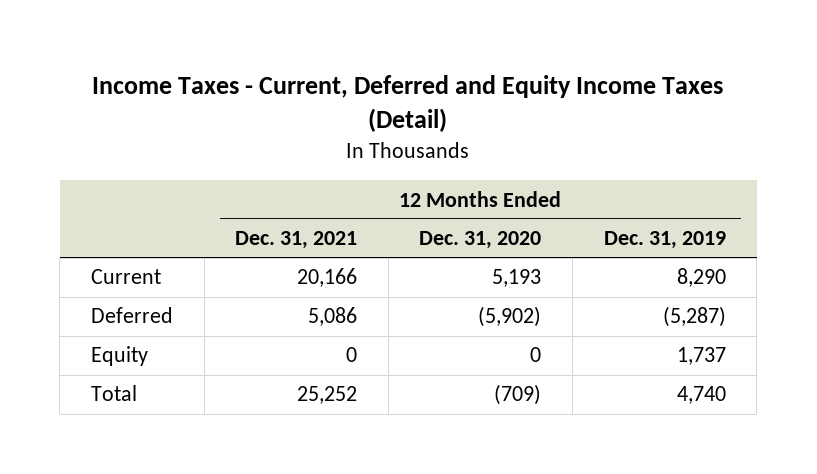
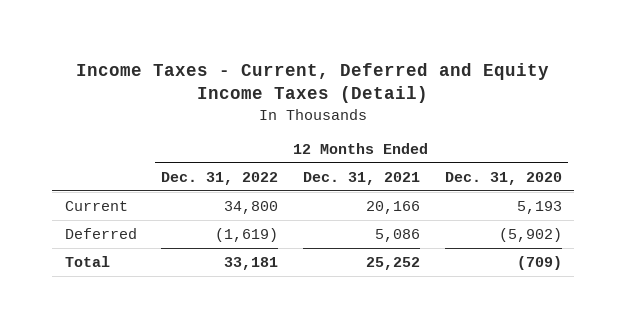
- | 12 Months Ended Dec. 31, 2021 | 12 Months Ended Dec. 31, 2020 | 12 Months Ended Dec. 31, 2019
+ | 12 Months Ended Dec. 31, 2022 | 12 Months Ended Dec. 31, 2021 | 12 Months Ended Dec. 31, 2020
- Equity | 0 | 0 | 1,737

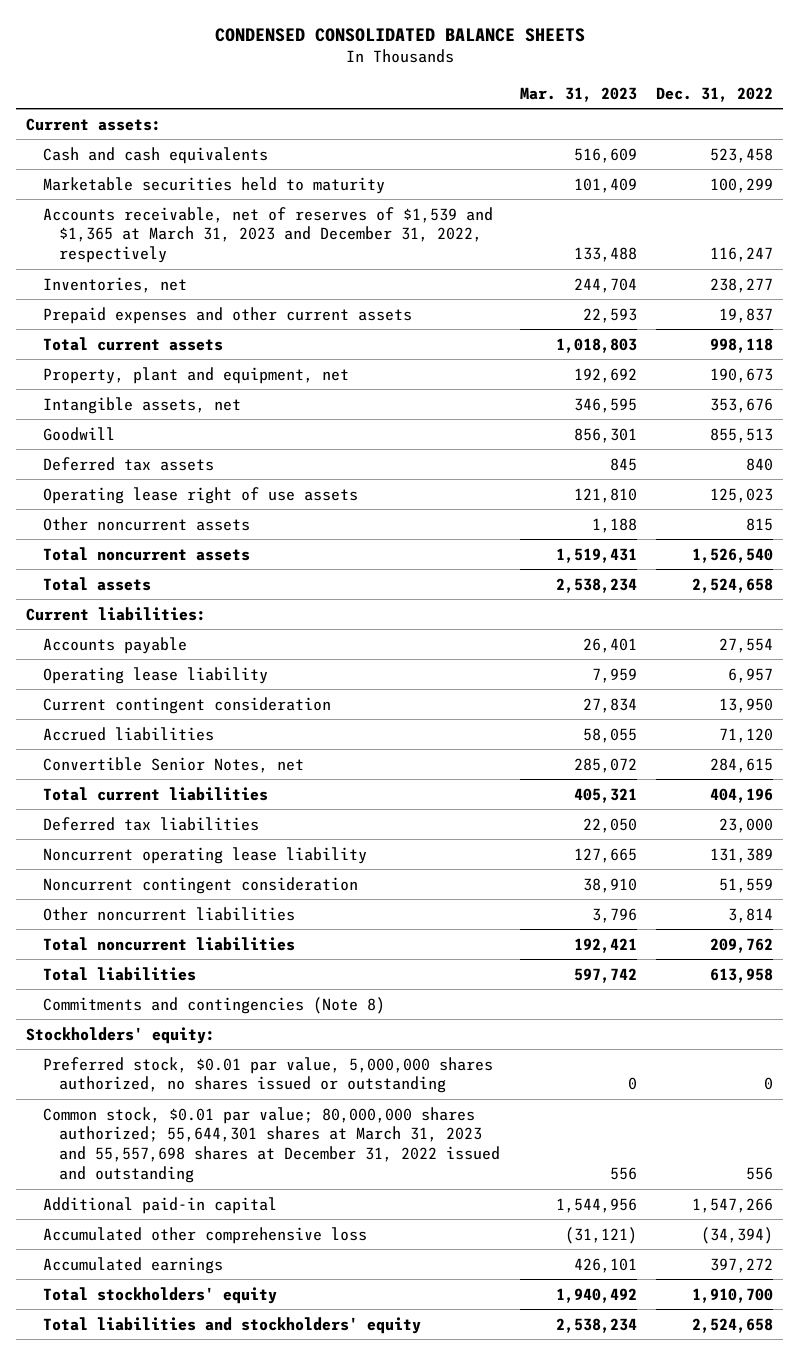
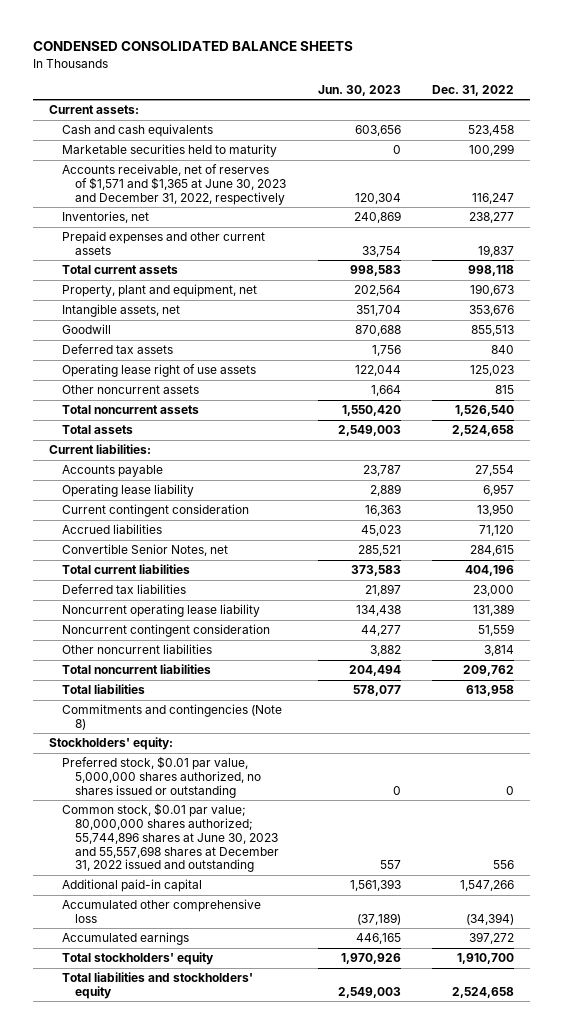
- | Mar. 31, 2023 | Dec. 31, 2022
+ | Jun. 30, 2023 | Dec. 31, 2022
- Accounts receivable, net of reserves of $1,539 and $1,365 at March 31, 2023 and December 31, 2022, respectively | 133,488 | 116,247
+ Accounts receivable, net of reserves of $1,571 and $1,365 at June 30, 2023 and December 31, 2022, respectively | 120,304 | 116,247
- Common stock, $0.01 par value; 80,000,000 shares authorized; 55,644,301 shares at March 31, 2023 and 55,557,698 shares at December 31, 2022 issued and outstanding | 556 | 556
+ Common stock, $0.01 par value; 80,000,000 shares authorized; 55,744,896 shares at June 30, 2023 and 55,557,698 shares at December 31, 2022 issued and outstanding | 557 | 556

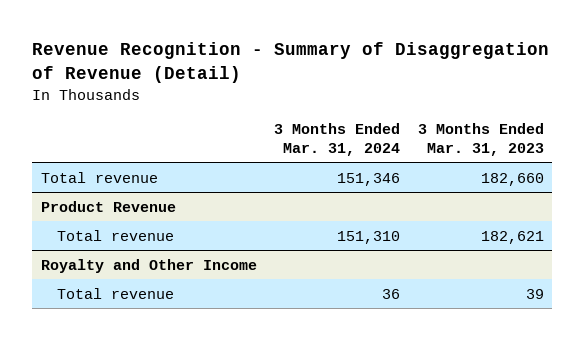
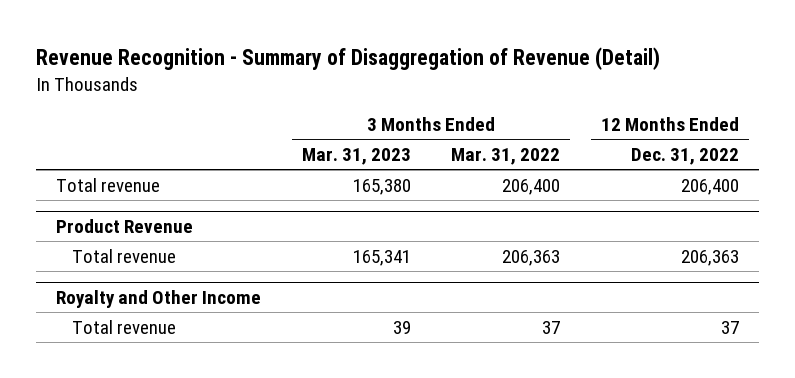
- | 3 Months Ended Mar. 31, 2024 | 3 Months Ended Mar. 31, 2023
+ | 3 Months Ended Mar. 31, 2023 | 3 Months Ended Mar. 31, 2022 | 12 Months Ended Dec. 31, 2022
- Total revenue | 151,346 | 182,660
+ Total revenue | 165,380 | 206,400 | 206,400
@ Product Revenue
- Total revenue | 151,310 | 182,621
+ Total revenue | 165,341 | 206,363 | 206,363

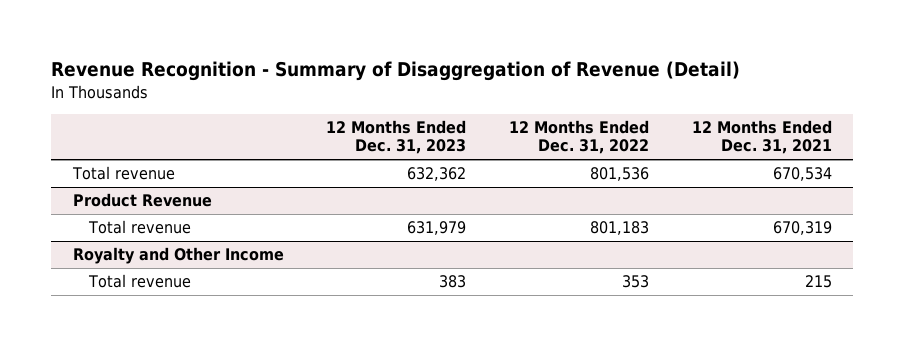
- | 3 Months Ended Mar. 31, 2023 | 3 Months Ended Mar. 31, 2022 | 12 Months Ended Dec. 31, 2022
+ | 12 Months Ended Dec. 31, 2023 | 12 Months Ended Dec. 31, 2022 | 12 Months Ended Dec. 31, 2021
- Total revenue | 165,380 | 206,400 | 206,400
+ Total revenue | 632,362 | 801,536 | 670,534
@ Product Revenue
- Total revenue | 165,341 | 206,363 | 206,363
+ Total revenue | 631,979 | 801,183 | 670,319
@ Royalty and Other Income
- Total revenue | 39 | 37 | 37
+ Total revenue | 383 | 353 | 215

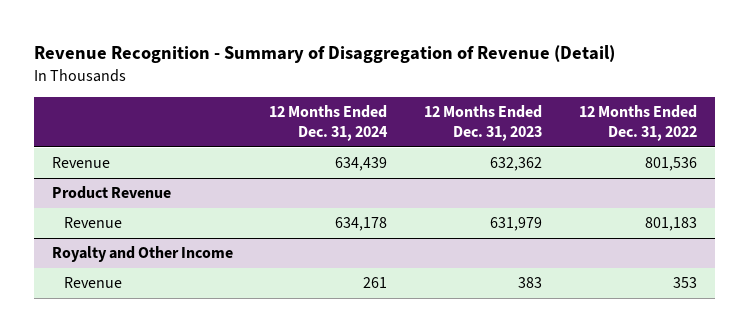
- | 12 Months Ended Dec. 31, 2023 | 12 Months Ended Dec. 31, 2022 | 12 Months Ended Dec. 31, 2021
+ | 12 Months Ended Dec. 31, 2024 | 12 Months Ended Dec. 31, 2023 | 12 Months Ended Dec. 31, 2022
- Total revenue | 632,362 | 801,536 | 670,534
+ Revenue | 634,439 | 632,362 | 801,536
@ Product Revenue
- Total revenue | 631,979 | 801,183 | 670,319
+ Revenue | 634,178 | 631,979 | 801,183
@ Royalty and Other Income
- Total revenue | 383 | 353 | 215
+ Revenue | 261 | 383 | 353

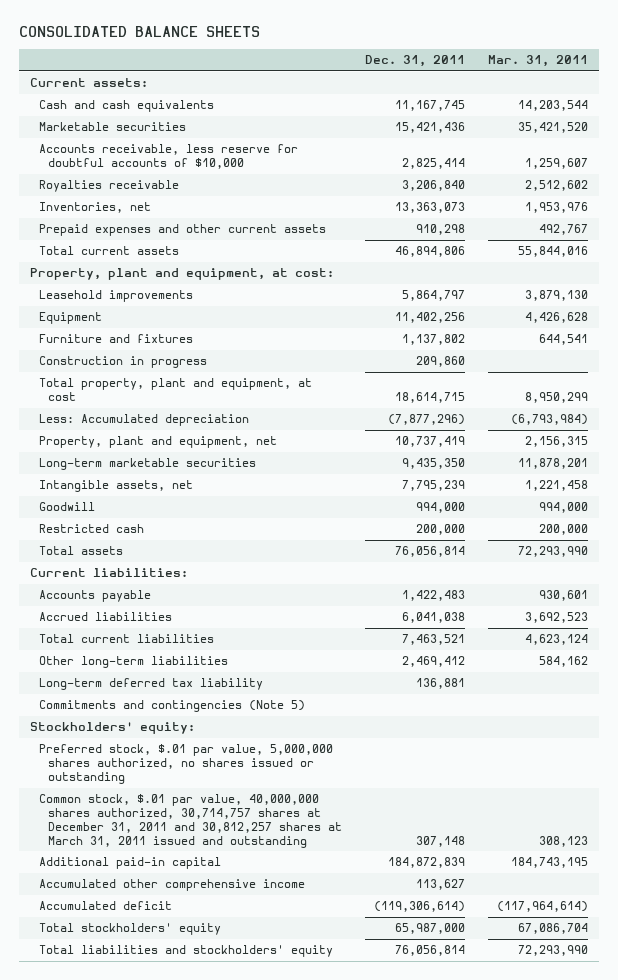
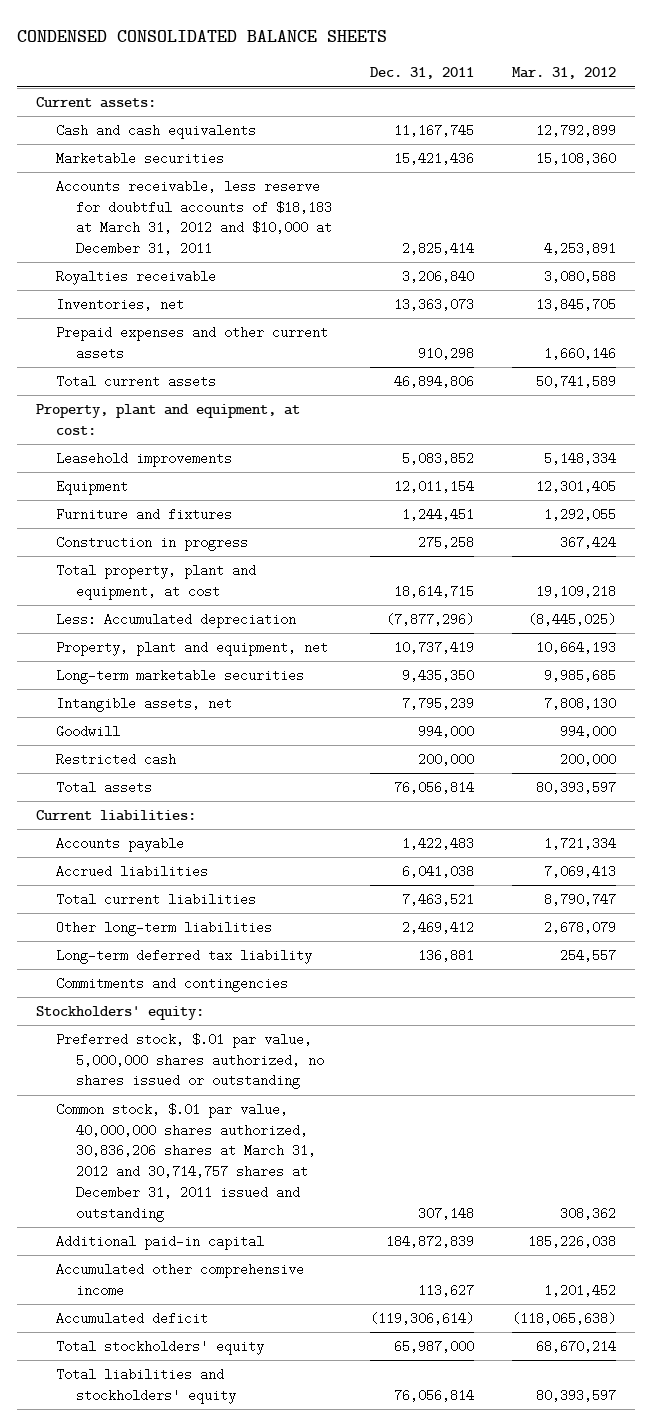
- CONSOLIDATED BALANCE SHEETS
+ CONDENSED CONSOLIDATED BALANCE SHEETS
- | Dec. 31, 2011 | Mar. 31, 2011
+ | Dec. 31, 2011 | Mar. 31, 2012
- Accounts receivable, less reserve for doubtful accounts of $10,000 | 2,825,414 | 1,259,607
+ Accounts receivable, less reserve for doubtful accounts of $18,183 at March 31, 2012 and $10,000 at December 31, 2011 | 2,825,414 | 4,253,891
- Leasehold improvements | 5,864,797 | 3,879,130
- Equipment | 11,402,256 | 4,426,628
- Furniture and fixtures | 1,137,802 | 644,541
- Construction in progress | 209,860 |
+ Leasehold improvements | 5,083,852 | 5,148,334
+ Equipment | 12,011,154 | 12,301,405
+ Furniture and fixtures | 1,244,451 | 1,292,055
+ Construction in progress | 275,258 | 367,424
- Commitments and contingencies (Note 5)
+ Commitments and contingencies
- Common stock, $.01 par value, 40,000,000 shares authorized, 30,714,757 shares at December 31, 2011 and 30,812,257 shares at March 31, 2011 issued and outstanding | 307,148 | 308,123
+ Common stock, $.01 par value, 40,000,000 shares authorized, 30,836,206 shares at March 31, 2012 and 30,714,757 shares at December 31, 2011 issued and outstanding | 307,148 | 308,362

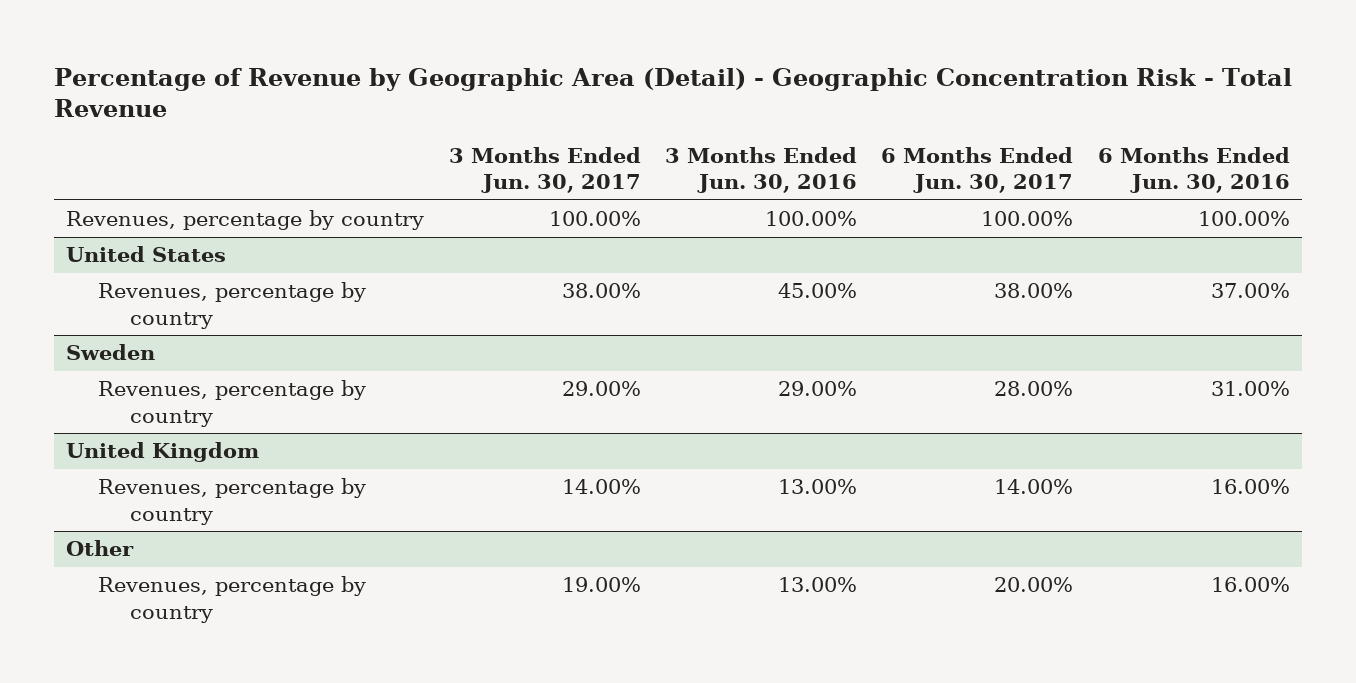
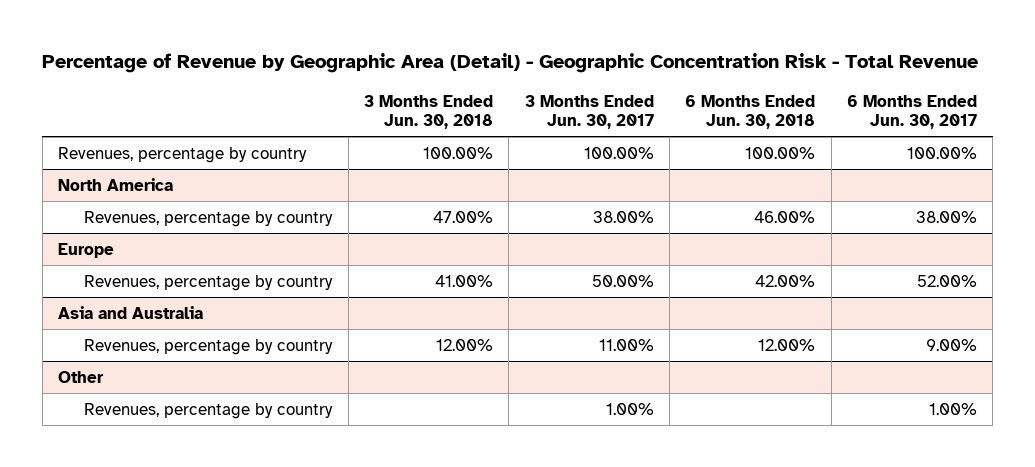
- | 3 Months Ended Jun. 30, 2017 | 3 Months Ended Jun. 30, 2016 | 6 Months Ended Jun. 30, 2017 | 6 Months Ended Jun. 30, 2016
+ | 3 Months Ended Jun. 30, 2018 | 3 Months Ended Jun. 30, 2017 | 6 Months Ended Jun. 30, 2018 | 6 Months Ended Jun. 30, 2017
- United States
+ North America
- Sweden
- Revenues, percentage by country | 29.00% | 29.00% | 28.00% | 31.00%
- United Kingdom
- Revenues, percentage by country | 14.00% | 13.00% | 14.00% | 16.00%
+ Europe
+ Revenues, percentage by country | 41.00% | 50.00% | 42.00% | 52.00%
+ Asia and Australia
+ Revenues, percentage by country | 12.00% | 11.00% | 12.00% | 9.00%
@ Other
- Revenues, percentage by country | 19.00% | 13.00% | 20.00% | 16.00%
+ Revenues, percentage by country | | 1.00% | | 1.00%

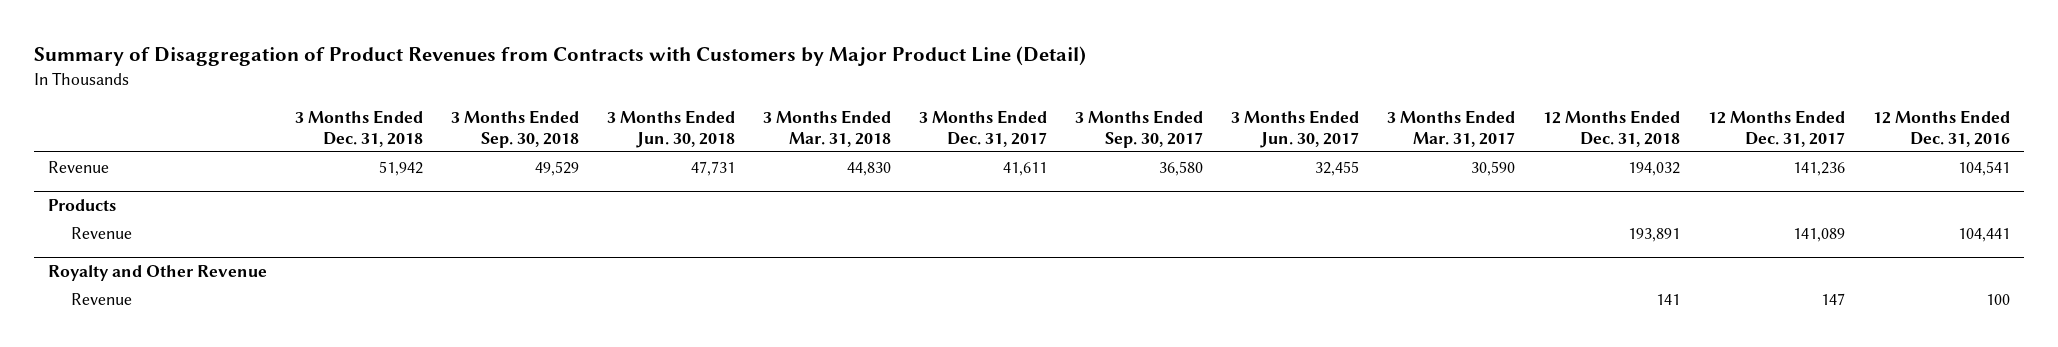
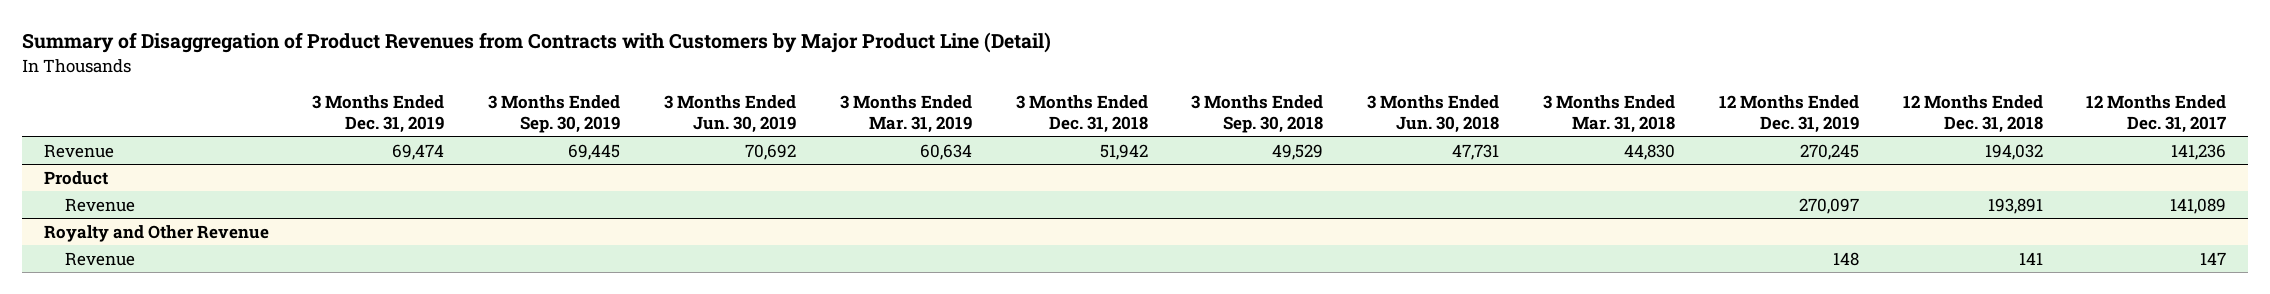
- | 3 Months Ended Dec. 31, 2018 | 3 Months Ended Sep. 30, 2018 | 3 Months Ended Jun. 30, 2018 | 3 Months Ended Mar. 31, 2018 | 3 Months Ended Dec. 31, 2017 | 3 Months Ended Sep. 30, 2017 | 3 Months Ended Jun. 30, 2017 | 3 Months Ended Mar. 31, 2017 | 12 Months Ended Dec. 31, 2018 | 12 Months Ended Dec. 31, 2017 | 12 Months Ended Dec. 31, 2016
+ | 3 Months Ended Dec. 31, 2019 | 3 Months Ended Sep. 30, 2019 | 3 Months Ended Jun. 30, 2019 | 3 Months Ended Mar. 31, 2019 | 3 Months Ended Dec. 31, 2018 | 3 Months Ended Sep. 30, 2018 | 3 Months Ended Jun. 30, 2018 | 3 Months Ended Mar. 31, 2018 | 12 Months Ended Dec. 31, 2019 | 12 Months Ended Dec. 31, 2018 | 12 Months Ended Dec. 31, 2017
- Products
+ Product

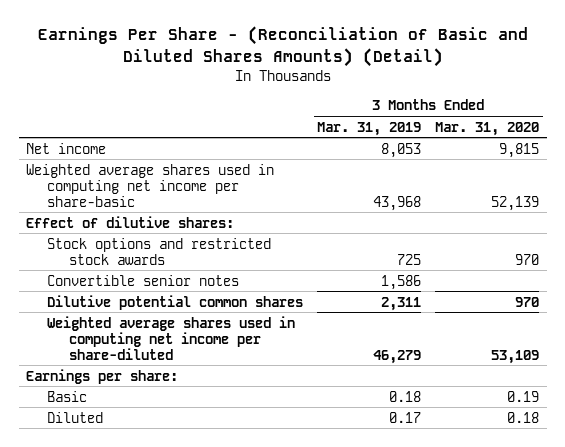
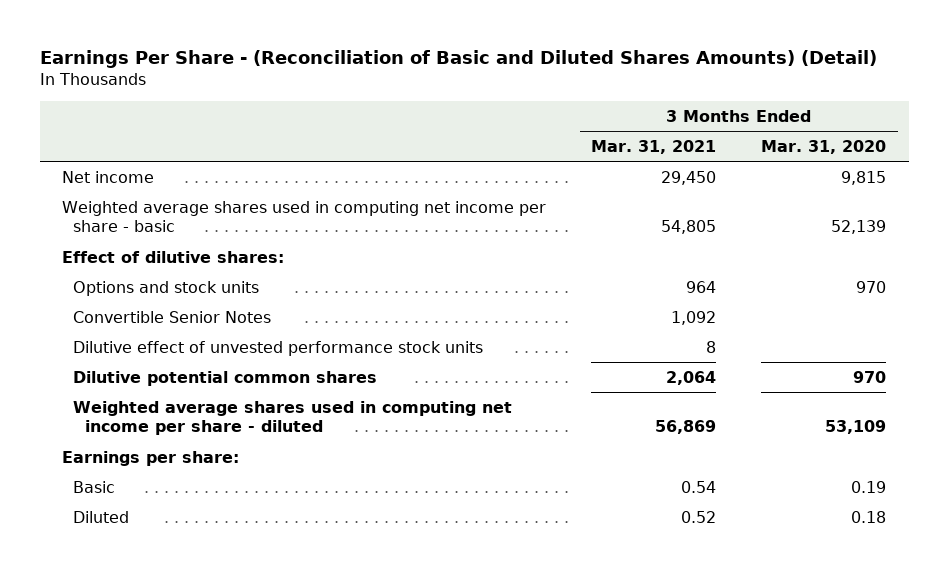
- | 3 Months Ended Mar. 31, 2019 | 3 Months Ended Mar. 31, 2020
+ | 3 Months Ended Mar. 31, 2021 | 3 Months Ended Mar. 31, 2020
- Weighted average shares used in computing net income per share-basic | 43,968 | 52,139
+ Weighted average shares used in computing net income per share - basic | 54,805 | 52,139
- Stock options and restricted stock awards | 725 | 970
- Convertible senior notes | 1,586 |
+ Options and stock units | 964 | 970
+ Convertible Senior Notes | 1,092 |
+ Dilutive effect of unvested performance stock units | 8 |
- Weighted average shares used in computing net income per share-diluted | 46,279 | 53,109
+ Weighted average shares used in computing net income per share - diluted | 56,869 | 53,109

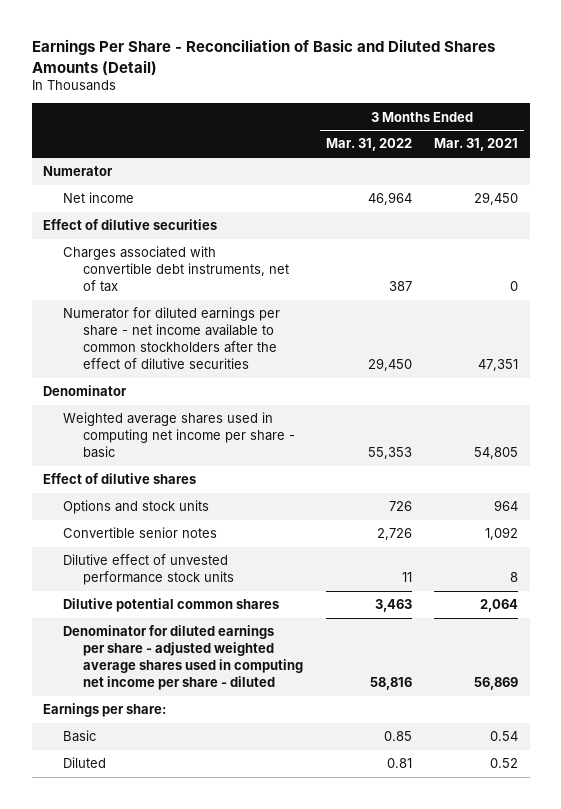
- Earnings Per Share - (Reconciliation of Basic and Diluted Shares Amounts) (Detail)
+ Earnings Per Share - Reconciliation of Basic and Diluted Shares Amounts (Detail)
- | 3 Months Ended Mar. 31, 2021 | 3 Months Ended Mar. 31, 2020
+ | 3 Months Ended Mar. 31, 2022 | 3 Months Ended Mar. 31, 2021
+ Numerator
+ Effect of dilutive securities
+ Charges associated with convertible debt instruments, net of tax | 387 | 0
+ Numerator for diluted earnings per share - net income available to common stockholders after the effect of dilutive securities | 29,450 | 47,351
+ Denominator
- Effect of dilutive shares:
+ Effect of dilutive shares
- Convertible Senior Notes | 1,092 |
+ Convertible senior notes | 2,726 | 1,092
- Weighted average shares used in computing net income per share - diluted | 56,869 | 53,109
+ Denominator for diluted earnings per share - adjusted weighted average shares used in computing net income per share - diluted | 58,816 | 56,869

